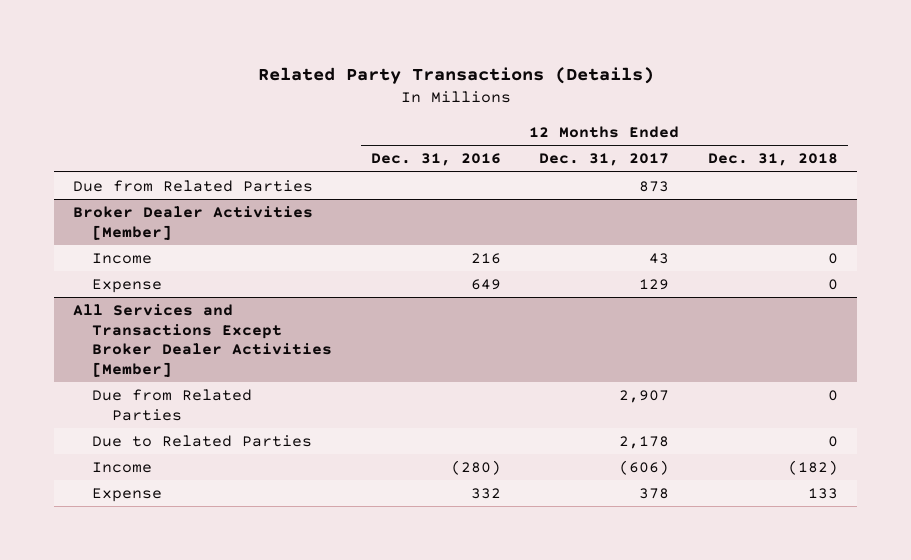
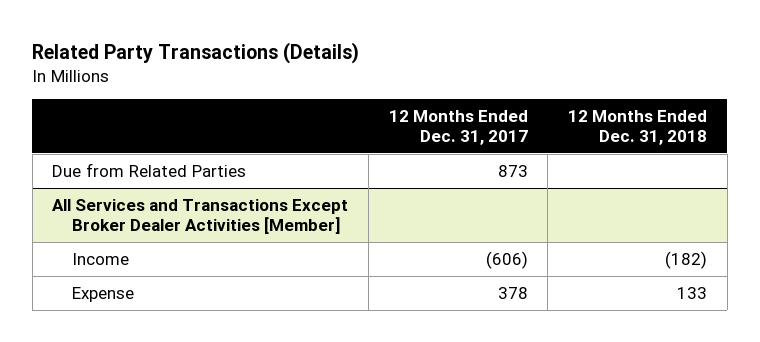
- | 12 Months Ended Dec. 31, 2016 | 12 Months Ended Dec. 31, 2017 | 12 Months Ended Dec. 31, 2018
+ | 12 Months Ended Dec. 31, 2017 | 12 Months Ended Dec. 31, 2018
- Broker Dealer Activities [Member]
- Income | 216 | 43 | 0
- Expense | 649 | 129 | 0
@ All Services and Transactions Except Broker Dealer Activities [Member]
- Due from Related Parties | | 2,907 | 0
- Due to Related Parties | | 2,178 | 0

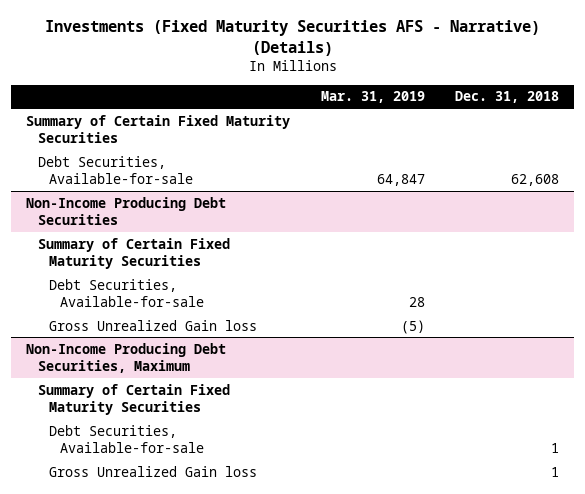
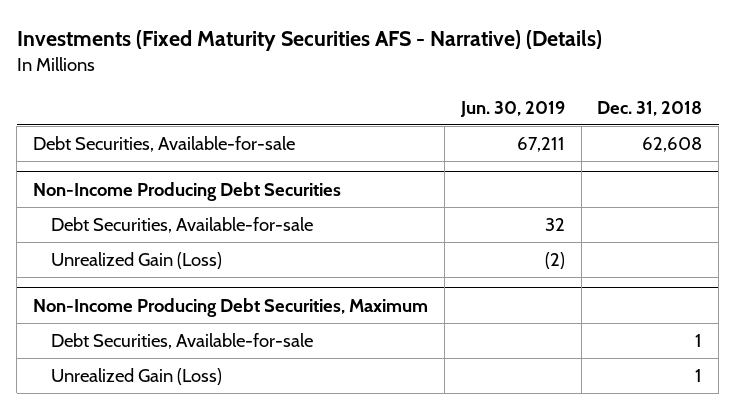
- | Mar. 31, 2019 | Dec. 31, 2018
+ | Jun. 30, 2019 | Dec. 31, 2018
- Summary of Certain Fixed Maturity Securities
@ Non-Income Producing Debt Securities
- Summary of Certain Fixed Maturity Securities
- Gross Unrealized Gain loss | (5) |
+ Unrealized Gain (Loss) | (2) |
@ Non-Income Producing Debt Securities, Maximum
- Summary of Certain Fixed Maturity Securities
- Gross Unrealized Gain loss | | 1
+ Unrealized Gain (Loss) | | 1

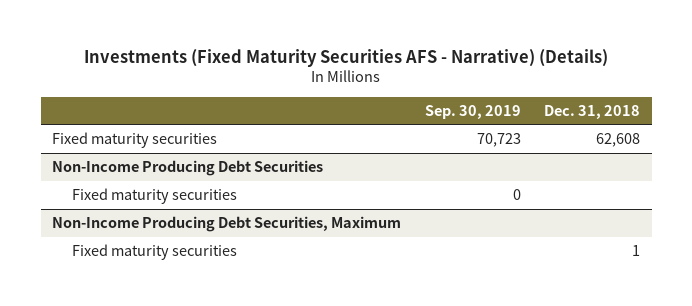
- | Jun. 30, 2019 | Dec. 31, 2018
+ | Sep. 30, 2019 | Dec. 31, 2018
- Debt Securities, Available-for-sale | 67,211 | 62,608
+ Fixed maturity securities | 70,723 | 62,608
@ Non-Income Producing Debt Securities
- Debt Securities, Available-for-sale | 32 |
- Unrealized Gain (Loss) | (2) |
+ Fixed maturity securities | 0 |
@ Non-Income Producing Debt Securities, Maximum
- Debt Securities, Available-for-sale | | 1
- Unrealized Gain (Loss) | | 1
+ Fixed maturity securities | | 1

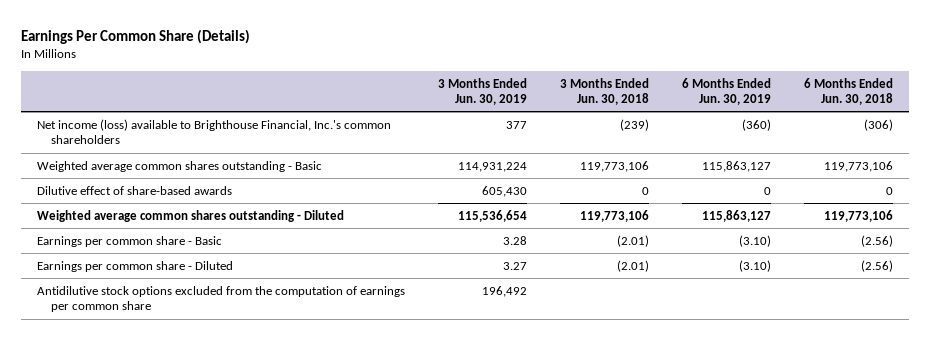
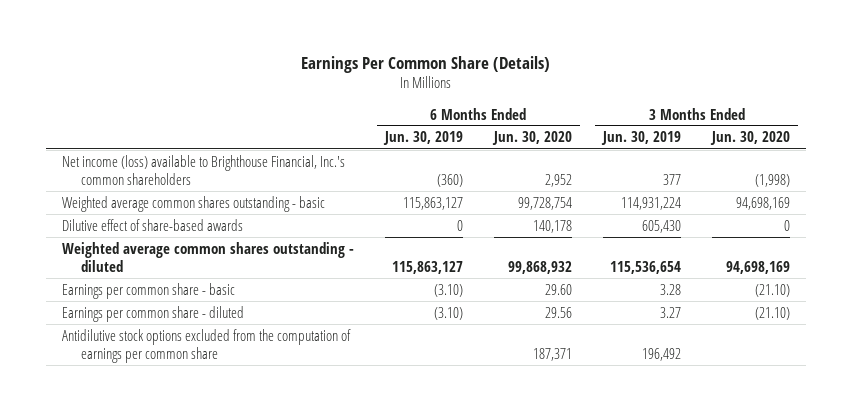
- | 3 Months Ended Jun. 30, 2019 | 3 Months Ended Jun. 30, 2018 | 6 Months Ended Jun. 30, 2019 | 6 Months Ended Jun. 30, 2018
+ | 6 Months Ended Jun. 30, 2019 | 6 Months Ended Jun. 30, 2020 | 3 Months Ended Jun. 30, 2019 | 3 Months Ended Jun. 30, 2020
- Weighted average common shares outstanding - Basic | 114,931,224 | 119,773,106 | 115,863,127 | 119,773,106
+ Weighted average common shares outstanding - basic | 115,863,127 | 99,728,754 | 114,931,224 | 94,698,169
- Weighted average common shares outstanding - Diluted | 115,536,654 | 119,773,106 | 115,863,127 | 119,773,106
- Earnings per common share - Basic | 3.28 | (2.01) | (3.10) | (2.56)
- Earnings per common share - Diluted | 3.27 | (2.01) | (3.10) | (2.56)
+ Weighted average common shares outstanding - diluted | 115,863,127 | 99,868,932 | 115,536,654 | 94,698,169
+ Earnings per common share - basic | (3.10) | 29.60 | 3.28 | (21.10)
+ Earnings per common share - diluted | (3.10) | 29.56 | 3.27 | (21.10)

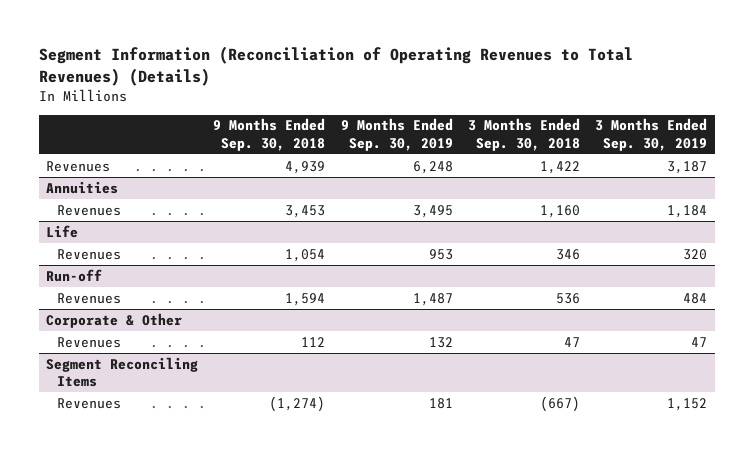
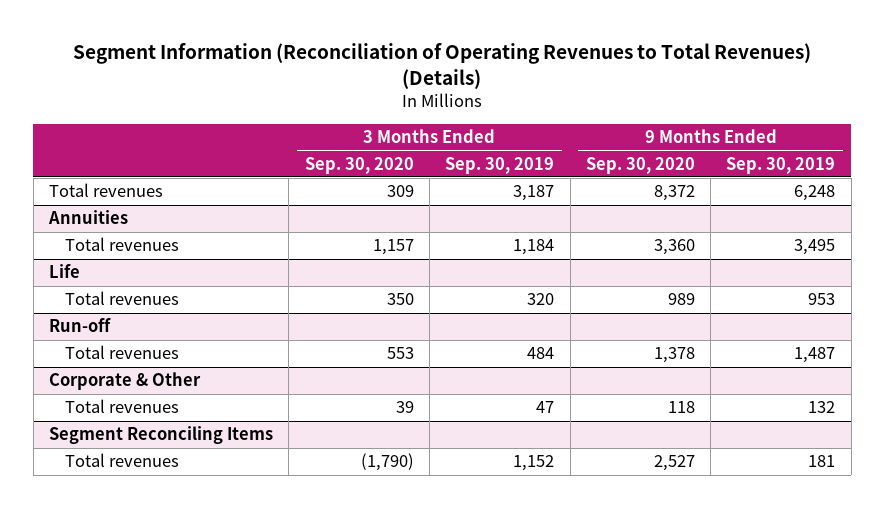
- | 9 Months Ended Sep. 30, 2018 | 9 Months Ended Sep. 30, 2019 | 3 Months Ended Sep. 30, 2018 | 3 Months Ended Sep. 30, 2019
+ | 3 Months Ended Sep. 30, 2020 | 3 Months Ended Sep. 30, 2019 | 9 Months Ended Sep. 30, 2020 | 9 Months Ended Sep. 30, 2019
- Revenues | 4,939 | 6,248 | 1,422 | 3,187
+ Total revenues | 309 | 3,187 | 8,372 | 6,248
@ Annuities
- Revenues | 3,453 | 3,495 | 1,160 | 1,184
+ Total revenues | 1,157 | 1,184 | 3,360 | 3,495
@ Life
- Revenues | 1,054 | 953 | 346 | 320
+ Total revenues | 350 | 320 | 989 | 953
@ Run-off
- Revenues | 1,594 | 1,487 | 536 | 484
+ Total revenues | 553 | 484 | 1,378 | 1,487
@ Corporate & Other
- Revenues | 112 | 132 | 47 | 47
+ Total revenues | 39 | 47 | 118 | 132
@ Segment Reconciling Items
- Revenues | (1,274) | 181 | (667) | 1,152
+ Total revenues | (1,790) | 1,152 | 2,527 | 181

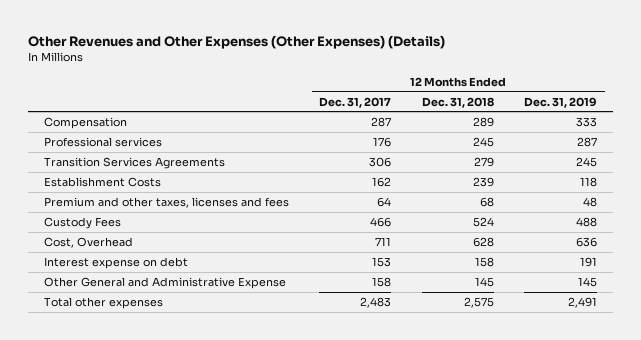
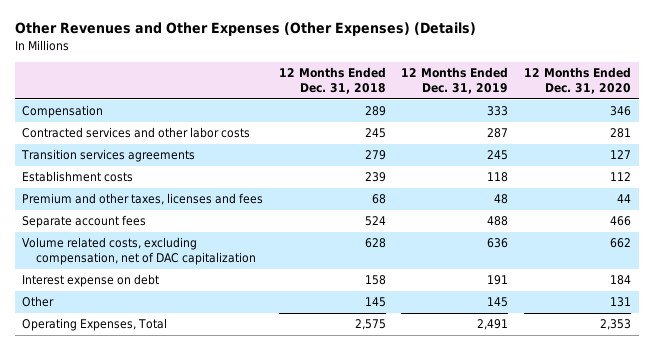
- | 12 Months Ended Dec. 31, 2017 | 12 Months Ended Dec. 31, 2018 | 12 Months Ended Dec. 31, 2019
+ | 12 Months Ended Dec. 31, 2018 | 12 Months Ended Dec. 31, 2019 | 12 Months Ended Dec. 31, 2020
- Professional services | 176 | 245 | 287
- Transition Services Agreements | 306 | 279 | 245
- Establishment Costs | 162 | 239 | 118
+ Contracted services and other labor costs | 245 | 287 | 281
+ Transition services agreements | 279 | 245 | 127
+ Establishment costs | 239 | 118 | 112
- Custody Fees | 466 | 524 | 488
- Cost, Overhead | 711 | 628 | 636
+ Separate account fees | 524 | 488 | 466
+ Volume related costs, excluding compensation, net of DAC capitalization | 628 | 636 | 662
- Other General and Administrative Expense | 158 | 145 | 145
- Total other expenses | 2,483 | 2,575 | 2,491
+ Other | 145 | 145 | 131
+ Operating Expenses, Total | 2,575 | 2,491 | 2,353

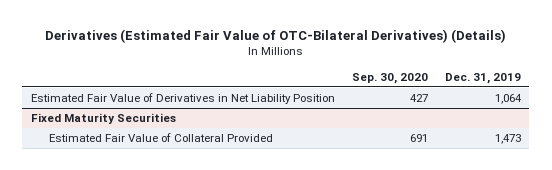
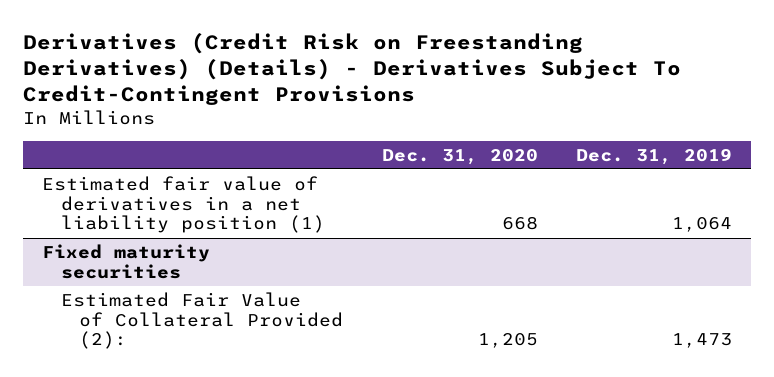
- Derivatives (Estimated Fair Value of OTC-Bilateral Derivatives) (Details)
+ Derivatives (Credit Risk on Freestanding Derivatives) (Details) - Derivatives Subject To Credit-Contingent Provisions
- | Sep. 30, 2020 | Dec. 31, 2019
+ | Dec. 31, 2020 | Dec. 31, 2019
- Estimated Fair Value of Derivatives in Net Liability Position | 427 | 1,064
- Fixed Maturity Securities
- Estimated Fair Value of Collateral Provided | 691 | 1,473
+ Estimated fair value of derivatives in a net liability position (1) | 668 | 1,064
+ Fixed maturity securities
+ Estimated Fair Value of Collateral Provided (2): | 1,205 | 1,473

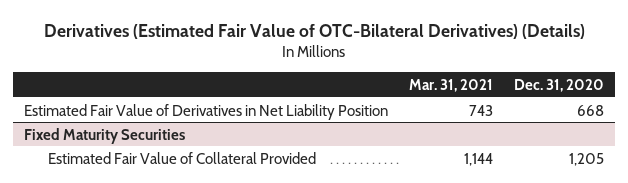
- Derivatives (Credit Risk on Freestanding Derivatives) (Details) - Derivatives Subject To Credit-Contingent Provisions
+ Derivatives (Estimated Fair Value of OTC-Bilateral Derivatives) (Details)
- | Dec. 31, 2020 | Dec. 31, 2019
+ | Mar. 31, 2021 | Dec. 31, 2020
- Estimated fair value of derivatives in a net liability position (1) | 668 | 1,064
- Fixed maturity securities
- Estimated Fair Value of Collateral Provided (2): | 1,205 | 1,473
+ Estimated Fair Value of Derivatives in Net Liability Position | 743 | 668
+ Fixed Maturity Securities
+ Estimated Fair Value of Collateral Provided | 1,144 | 1,205

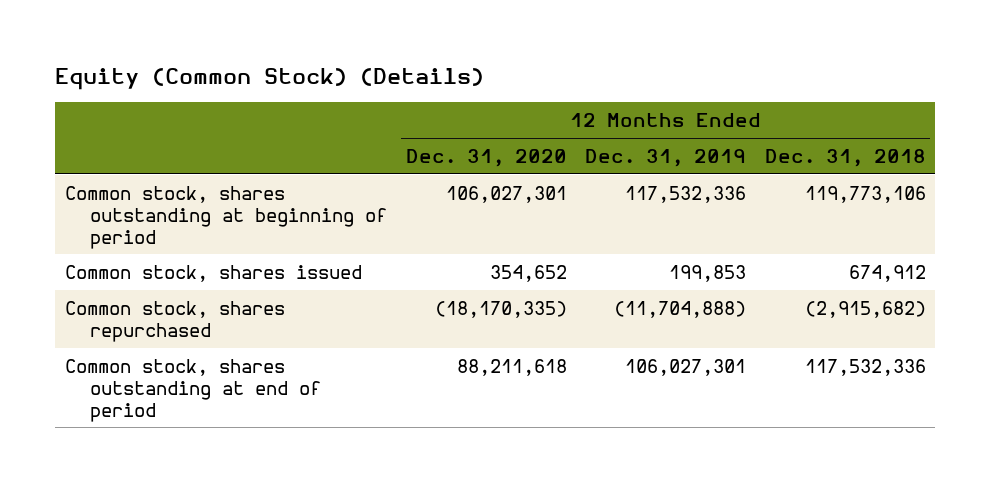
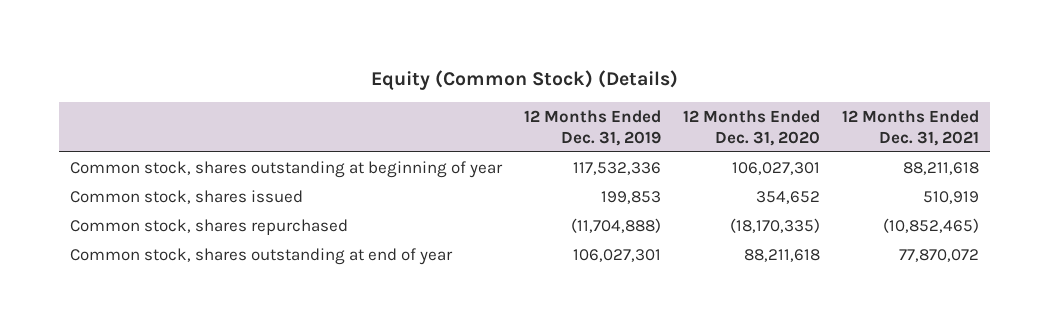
- | 12 Months Ended Dec. 31, 2020 | 12 Months Ended Dec. 31, 2019 | 12 Months Ended Dec. 31, 2018
+ | 12 Months Ended Dec. 31, 2019 | 12 Months Ended Dec. 31, 2020 | 12 Months Ended Dec. 31, 2021
- Common stock, shares outstanding at beginning of period | 106,027,301 | 117,532,336 | 119,773,106
+ Common stock, shares outstanding at beginning of year | 117,532,336 | 106,027,301 | 88,211,618
- Common stock, shares outstanding at end of period | 88,211,618 | 106,027,301 | 117,532,336
+ Common stock, shares outstanding at end of year | 106,027,301 | 88,211,618 | 77,870,072

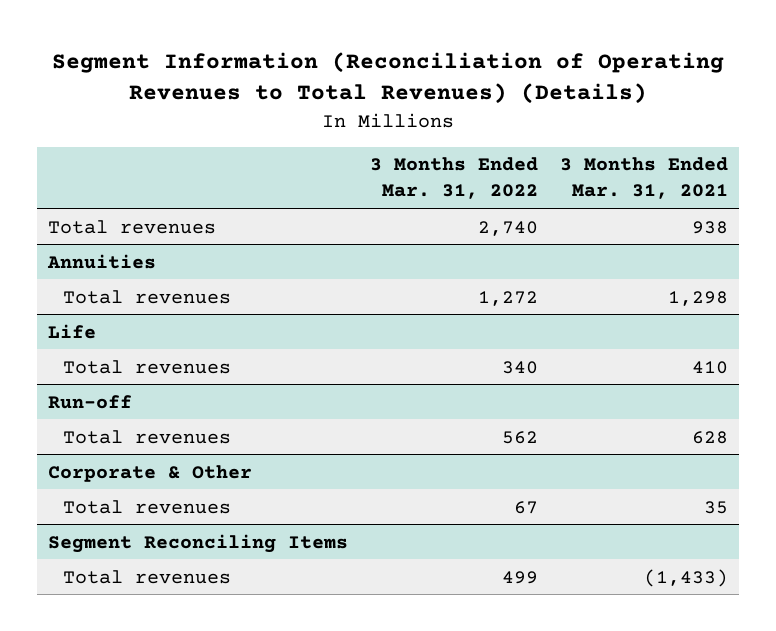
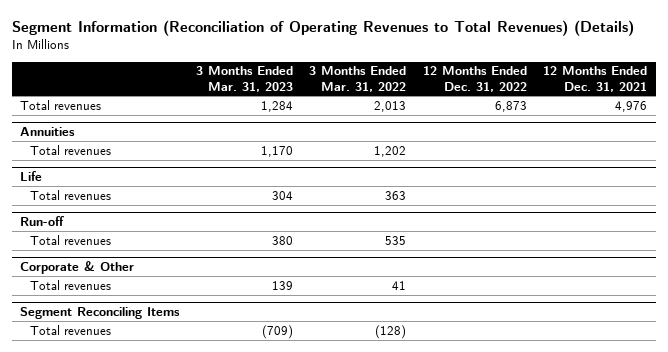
- | 3 Months Ended Mar. 31, 2022 | 3 Months Ended Mar. 31, 2021
+ | 3 Months Ended Mar. 31, 2023 | 3 Months Ended Mar. 31, 2022 | 12 Months Ended Dec. 31, 2022 | 12 Months Ended Dec. 31, 2021
- Total revenues | 2,740 | 938
+ Total revenues | 1,284 | 2,013 | 6,873 | 4,976
@ Annuities
- Total revenues | 1,272 | 1,298
+ Total revenues | 1,170 | 1,202 | |
@ Life
- Total revenues | 340 | 410
+ Total revenues | 304 | 363 | |
@ Run-off
- Total revenues | 562 | 628
+ Total revenues | 380 | 535 | |
@ Corporate & Other
- Total revenues | 67 | 35
+ Total revenues | 139 | 41 | |
@ Segment Reconciling Items
- Total revenues | 499 | (1,433)
+ Total revenues | (709) | (128) | |

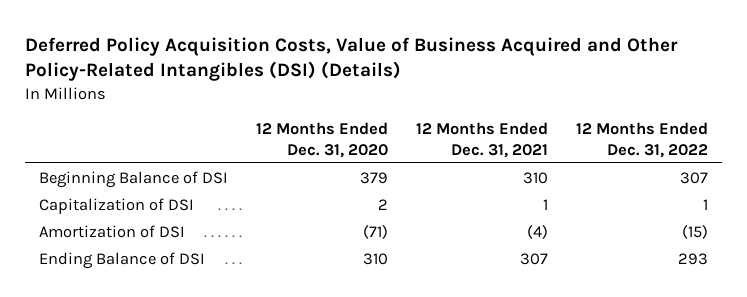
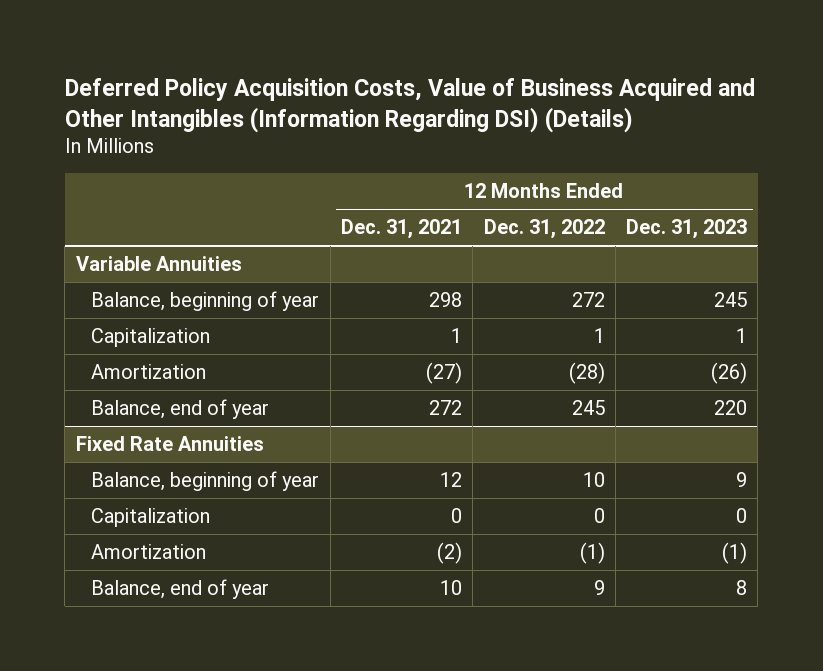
- Deferred Policy Acquisition Costs, Value of Business Acquired and Other Policy-Related Intangibles (DSI) (Details)
+ Deferred Policy Acquisition Costs, Value of Business Acquired and Other Intangibles (Information Regarding DSI) (Details)
- | 12 Months Ended Dec. 31, 2020 | 12 Months Ended Dec. 31, 2021 | 12 Months Ended Dec. 31, 2022
+ | 12 Months Ended Dec. 31, 2021 | 12 Months Ended Dec. 31, 2022 | 12 Months Ended Dec. 31, 2023
- Beginning Balance of DSI | 379 | 310 | 307
- Capitalization of DSI | 2 | 1 | 1
- Amortization of DSI | (71) | (4) | (15)
- Ending Balance of DSI | 310 | 307 | 293
+ Variable Annuities
+ Balance, beginning of year | 298 | 272 | 245
+ Capitalization | 1 | 1 | 1
+ Amortization | (27) | (28) | (26)
+ Balance, end of year | 272 | 245 | 220
+ Fixed Rate Annuities
+ Balance, beginning of year | 12 | 10 | 9
+ Capitalization | 0 | 0 | 0
+ Amortization | (2) | (1) | (1)
+ Balance, end of year | 10 | 9 | 8

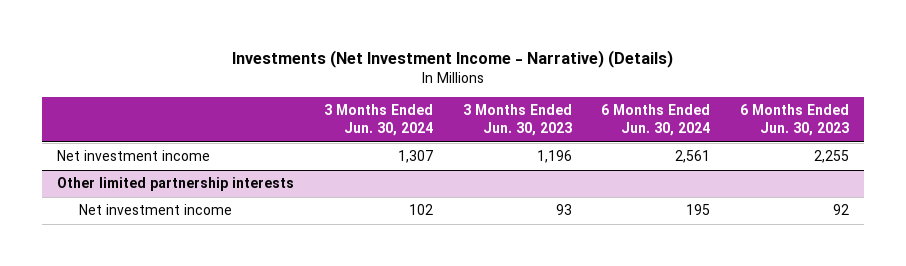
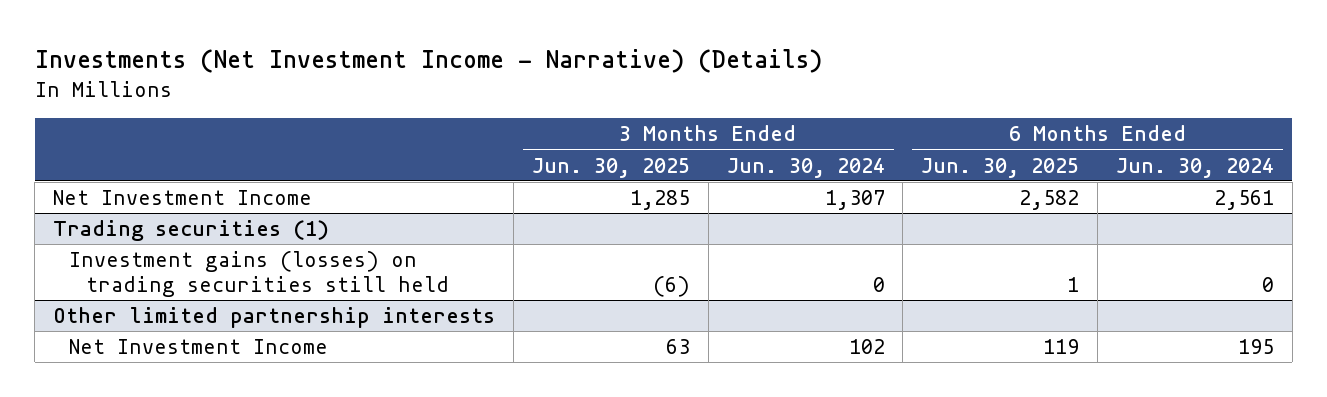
- | 3 Months Ended Jun. 30, 2024 | 3 Months Ended Jun. 30, 2023 | 6 Months Ended Jun. 30, 2024 | 6 Months Ended Jun. 30, 2023
+ | 3 Months Ended Jun. 30, 2025 | 3 Months Ended Jun. 30, 2024 | 6 Months Ended Jun. 30, 2025 | 6 Months Ended Jun. 30, 2024
- Net investment income | 1,307 | 1,196 | 2,561 | 2,255
+ Net Investment Income | 1,285 | 1,307 | 2,582 | 2,561
+ Trading securities (1)
+ Investment gains (losses) on trading securities still held | (6) | 0 | 1 | 0
@ Other limited partnership interests
- Net investment income | 102 | 93 | 195 | 92
+ Net Investment Income | 63 | 102 | 119 | 195

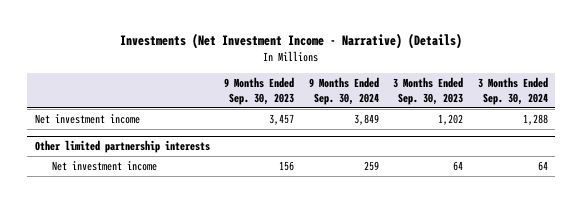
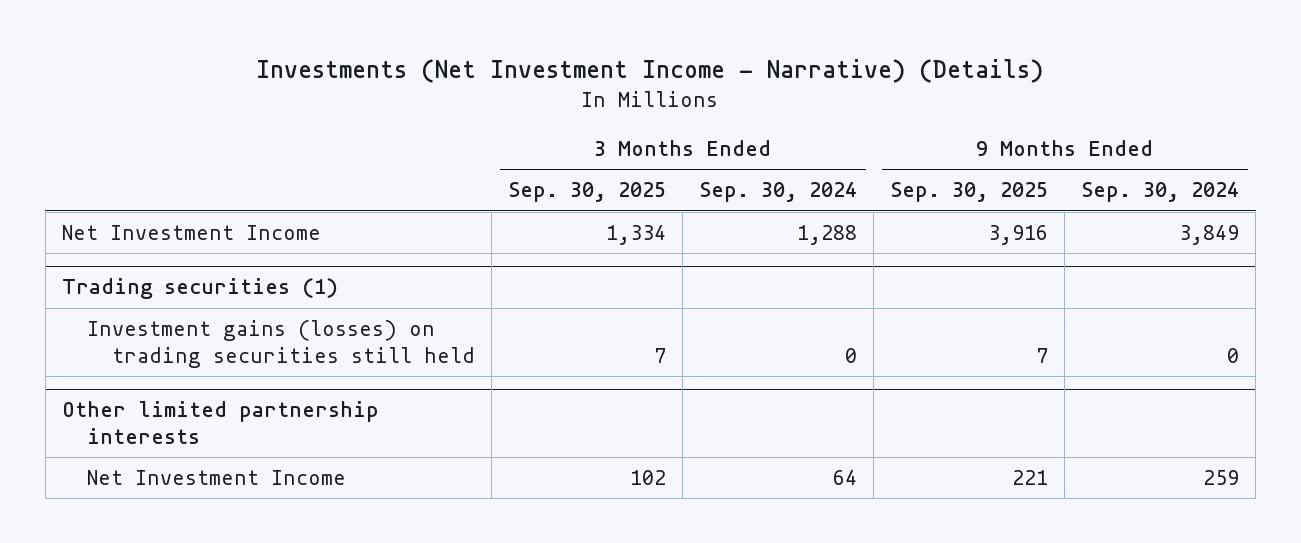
- | 9 Months Ended Sep. 30, 2023 | 9 Months Ended Sep. 30, 2024 | 3 Months Ended Sep. 30, 2023 | 3 Months Ended Sep. 30, 2024
+ | 3 Months Ended Sep. 30, 2025 | 3 Months Ended Sep. 30, 2024 | 9 Months Ended Sep. 30, 2025 | 9 Months Ended Sep. 30, 2024
- Net investment income | 3,457 | 3,849 | 1,202 | 1,288
+ Net Investment Income | 1,334 | 1,288 | 3,916 | 3,849
+ Trading securities (1)
+ Investment gains (losses) on trading securities still held | 7 | 0 | 7 | 0
@ Other limited partnership interests
- Net investment income | 156 | 259 | 64 | 64
+ Net Investment Income | 102 | 64 | 221 | 259

